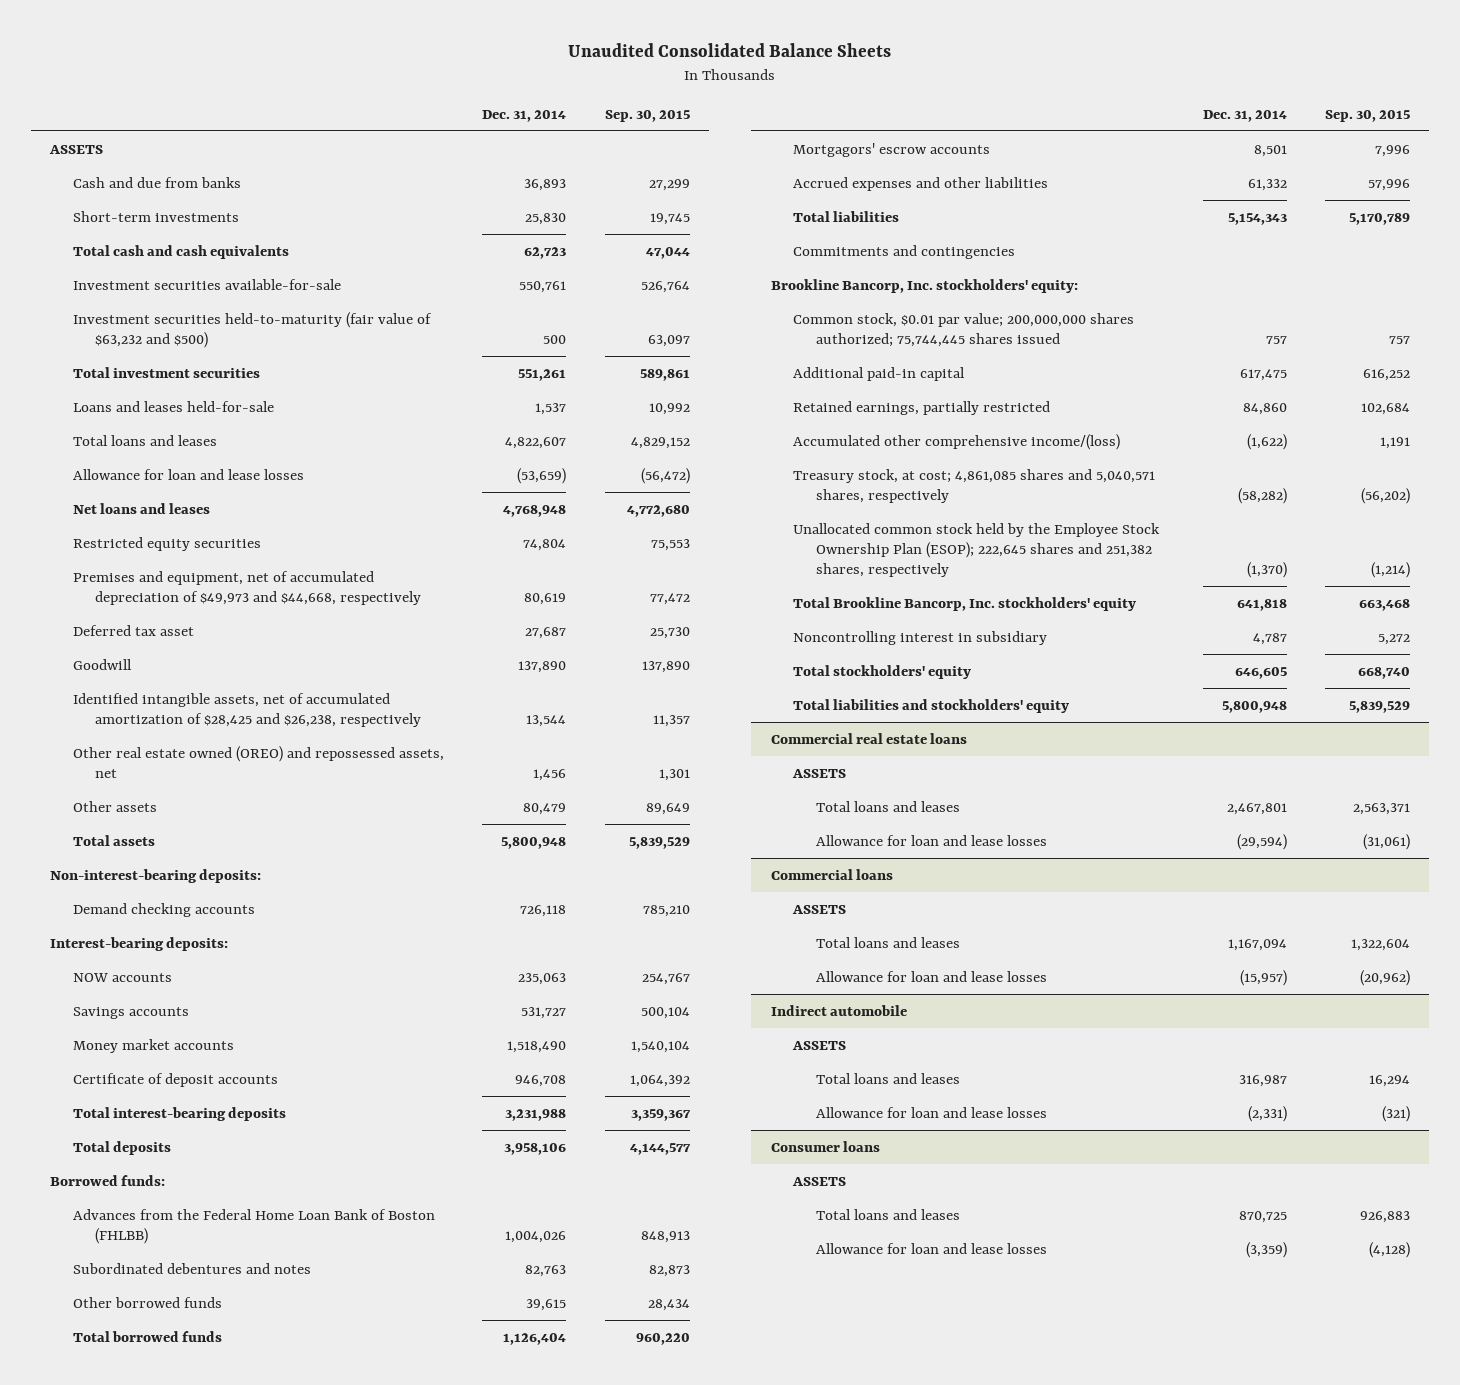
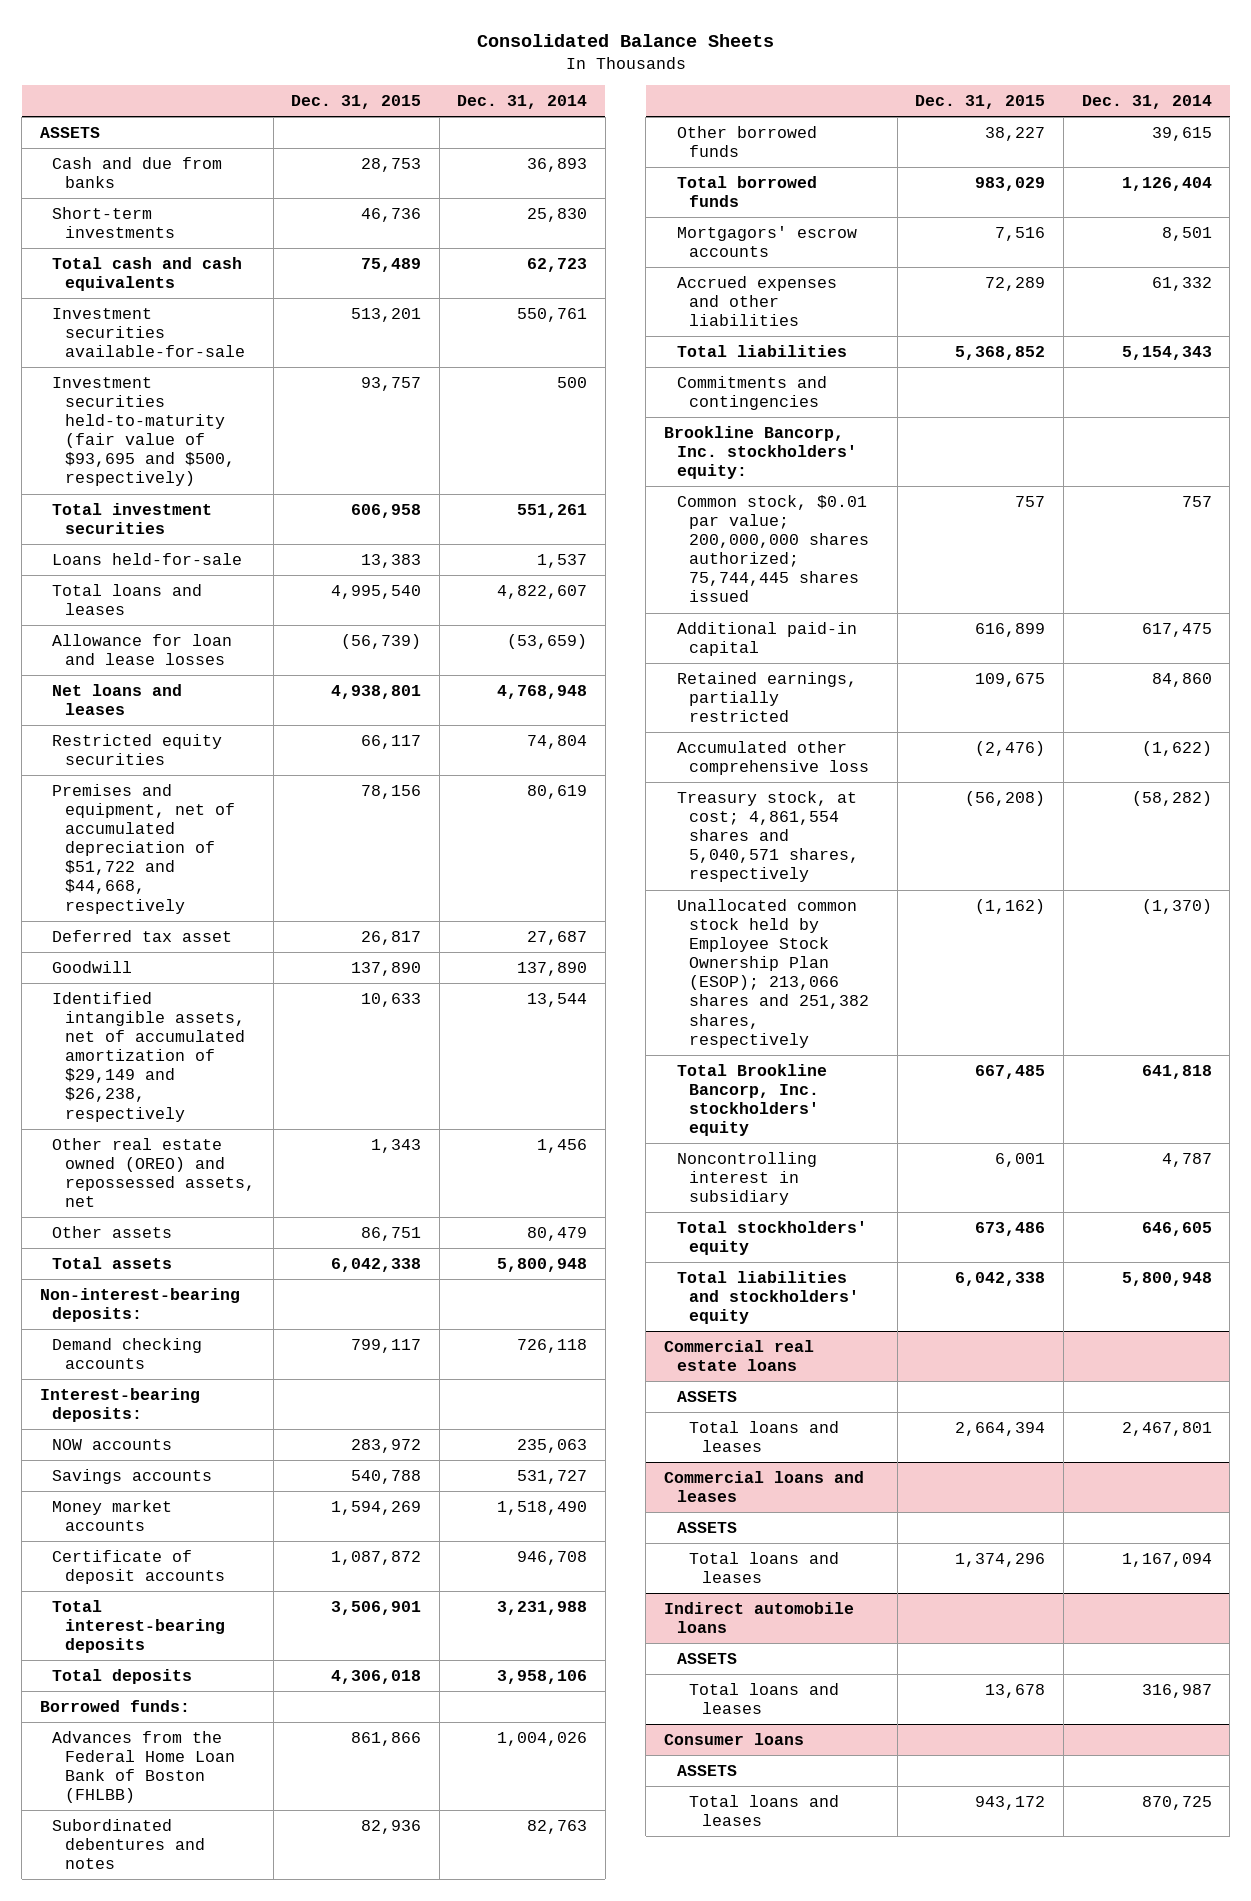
- Unaudited Consolidated Balance Sheets
+ Consolidated Balance Sheets
- | Dec. 31, 2014 | Sep. 30, 2015
+ | Dec. 31, 2015 | Dec. 31, 2014
- Investment securities held-to-maturity (fair value of $63,232 and $500) | 500 | 63,097
+ Investment securities held-to-maturity (fair value of $93,695 and $500, respectively) | 93,757 | 500
- Loans and leases held-for-sale | 1,537 | 10,992
+ Loans held-for-sale | 13,383 | 1,537
- Premises and equipment, net of accumulated depreciation of $49,973 and $44,668, respectively | 80,619 | 77,472
+ Premises and equipment, net of accumulated depreciation of $51,722 and $44,668, respectively | 78,156 | 80,619
- Identified intangible assets, net of accumulated amortization of $28,425 and $26,238, respectively | 13,544 | 11,357
+ Identified intangible assets, net of accumulated amortization of $29,149 and $26,238, respectively | 10,633 | 13,544
- Accumulated other comprehensive income/(loss) | (1,622) | 1,191
- Treasury stock, at cost; 4,861,085 shares and 5,040,571 shares, respectively | (58,282) | (56,202)
- Unallocated common stock held by the Employee Stock Ownership Plan (ESOP); 222,645 shares and 251,382 shares, respectively | (1,370) | (1,214)
+ Accumulated other comprehensive loss | (2,476) | (1,622)
+ Treasury stock, at cost; 4,861,554 shares and 5,040,571 shares, respectively | (56,208) | (58,282)
+ Unallocated common stock held by Employee Stock Ownership Plan (ESOP); 213,066 shares and 251,382 shares, respectively | (1,162) | (1,370)
@ Commercial real estate loans
- Allowance for loan and lease losses | (29,594) | (31,061)
- Commercial loans
+ Commercial loans and leases
- Allowance for loan and lease losses | (15,957) | (20,962)
- Indirect automobile
+ Indirect automobile loans
- Allowance for loan and lease losses | (2,331) | (321)
@ Consumer loans
- Allowance for loan and lease losses | (3,359) | (4,128)

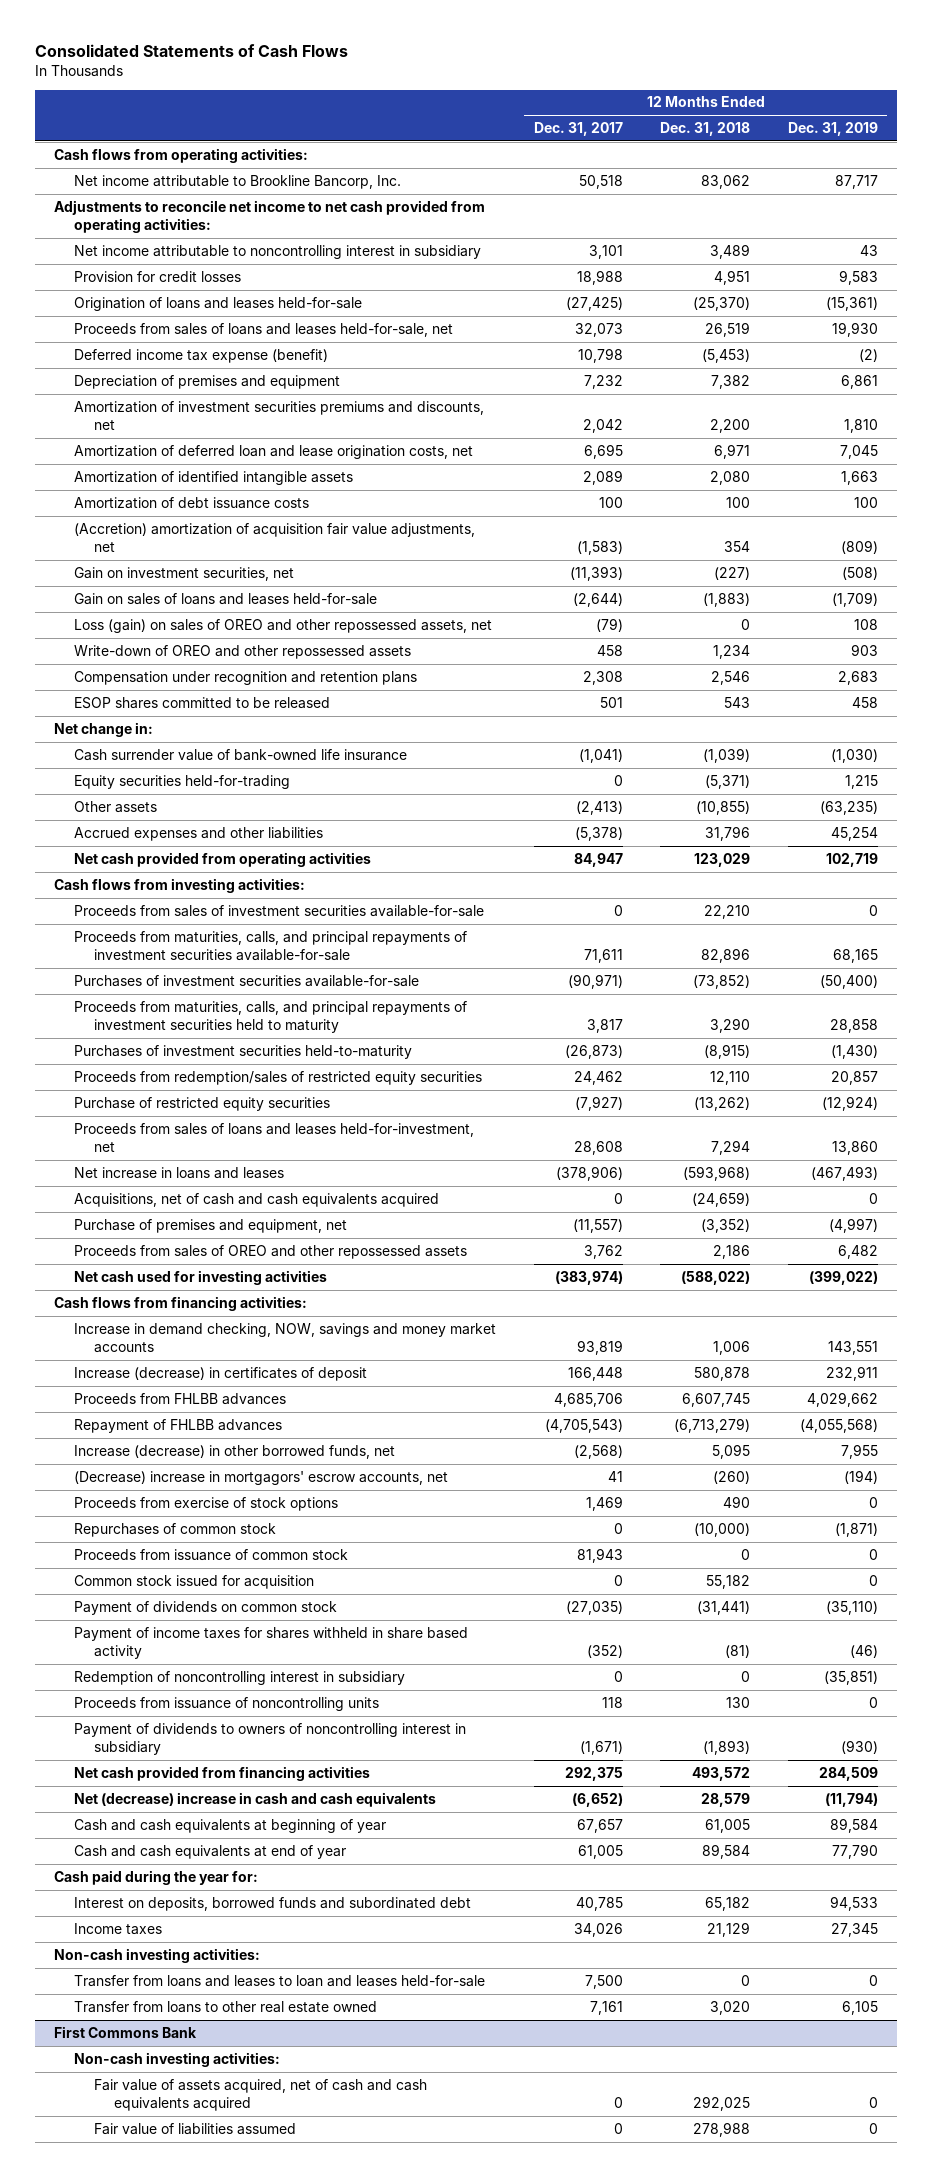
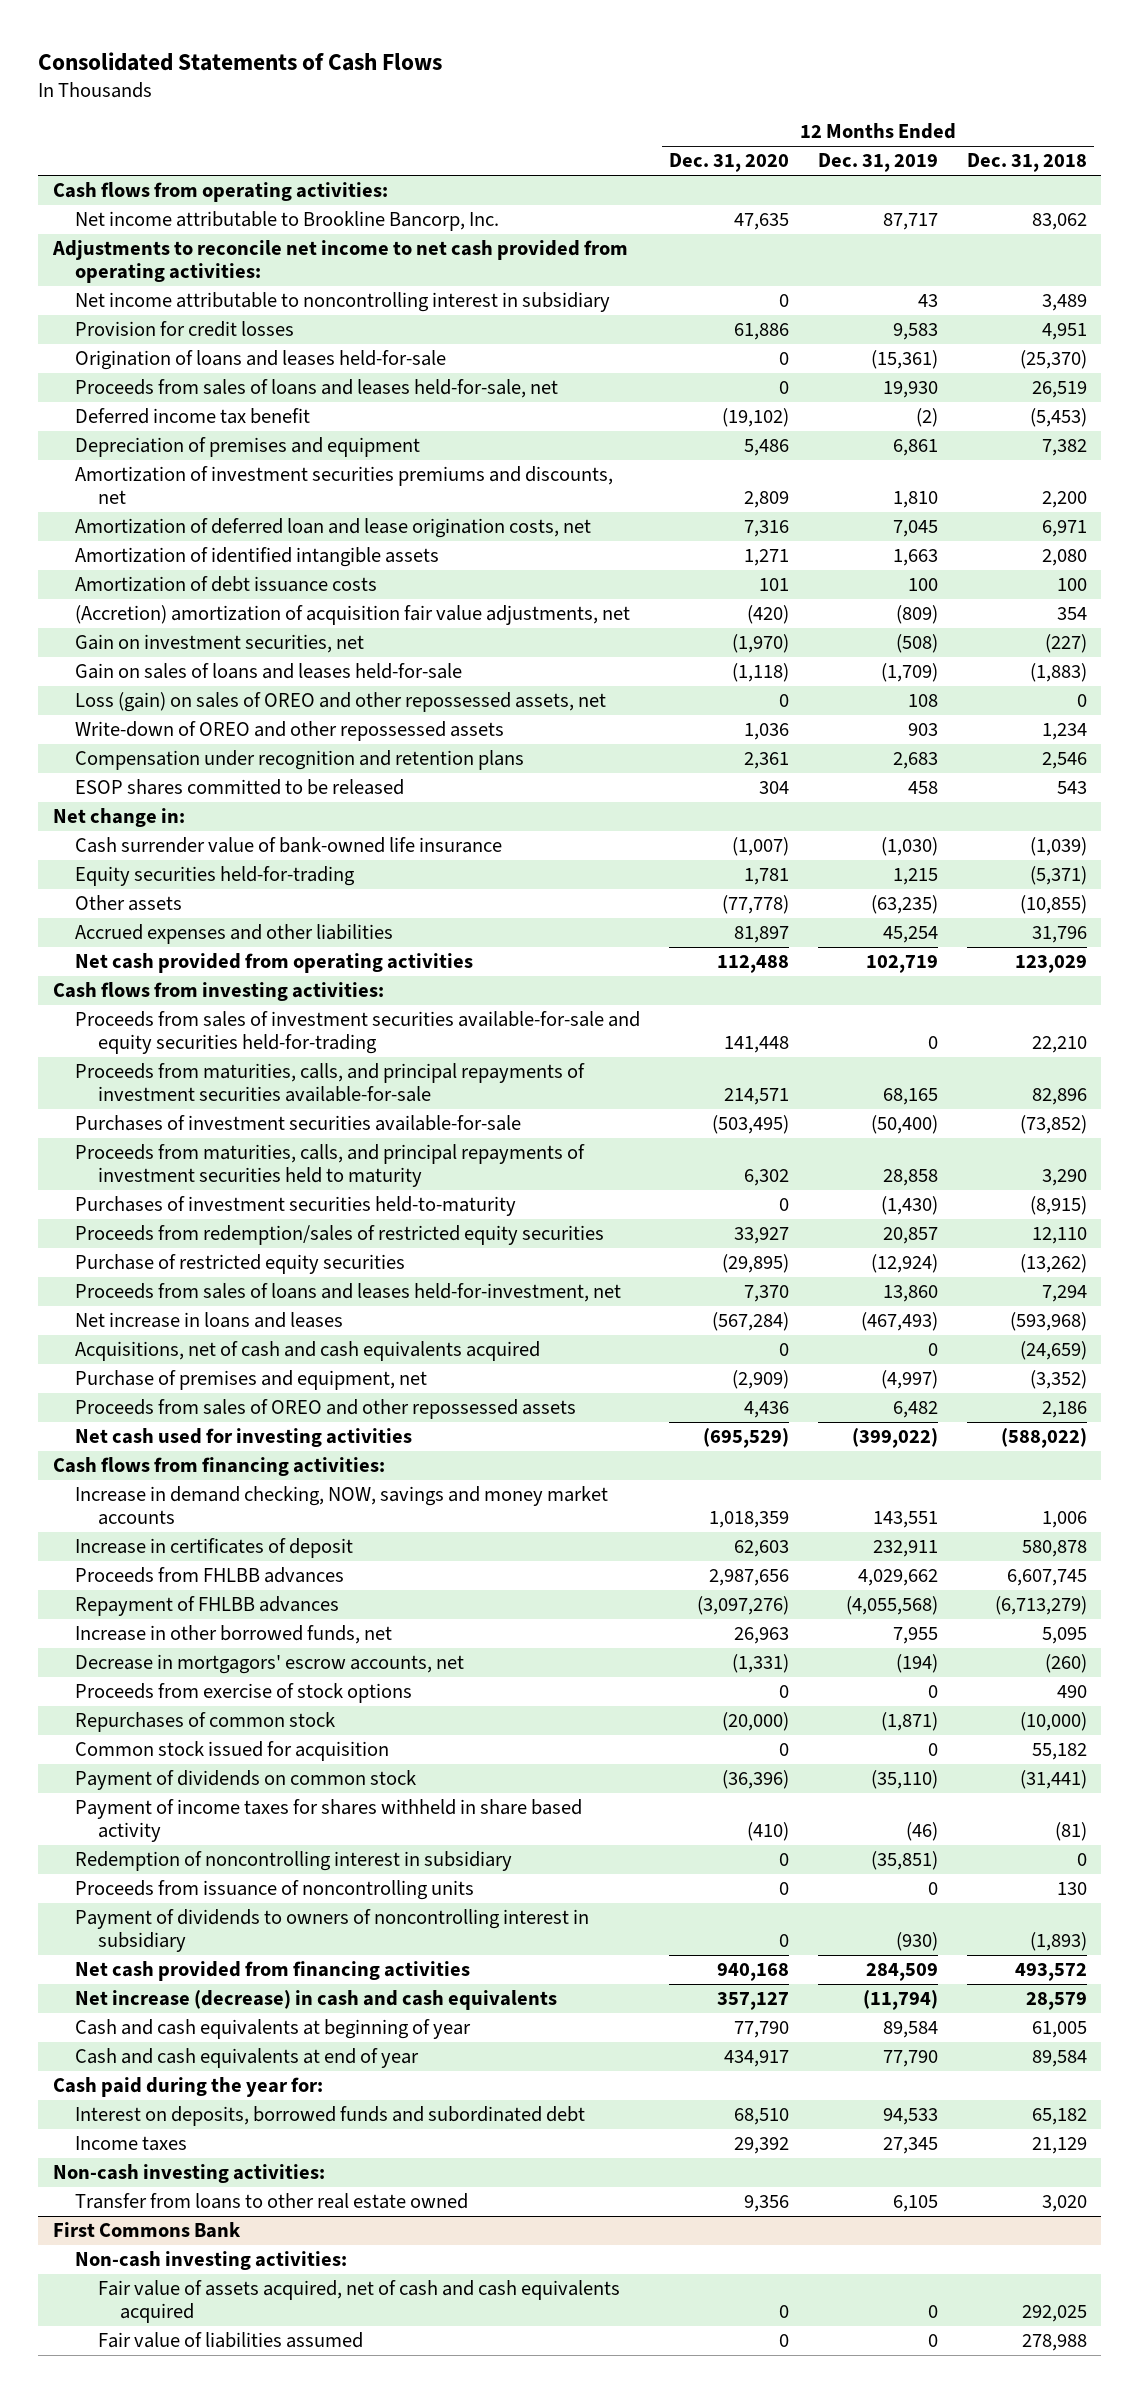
- | 12 Months Ended Dec. 31, 2017 | 12 Months Ended Dec. 31, 2018 | 12 Months Ended Dec. 31, 2019
+ | 12 Months Ended Dec. 31, 2020 | 12 Months Ended Dec. 31, 2019 | 12 Months Ended Dec. 31, 2018
- Deferred income tax expense (benefit) | 10,798 | (5,453) | (2)
+ Deferred income tax benefit | (19,102) | (2) | (5,453)
- Proceeds from sales of investment securities available-for-sale | 0 | 22,210 | 0
+ Proceeds from sales of investment securities available-for-sale and equity securities held-for-trading | 141,448 | 0 | 22,210
- Increase (decrease) in certificates of deposit | 166,448 | 580,878 | 232,911
+ Increase in certificates of deposit | 62,603 | 232,911 | 580,878
- Increase (decrease) in other borrowed funds, net | (2,568) | 5,095 | 7,955
- (Decrease) increase in mortgagors' escrow accounts, net | 41 | (260) | (194)
+ Increase in other borrowed funds, net | 26,963 | 7,955 | 5,095
+ Decrease in mortgagors' escrow accounts, net | (1,331) | (194) | (260)
- Proceeds from issuance of common stock | 81,943 | 0 | 0
- Net (decrease) increase in cash and cash equivalents | (6,652) | 28,579 | (11,794)
+ Net increase (decrease) in cash and cash equivalents | 357,127 | (11,794) | 28,579
- Transfer from loans and leases to loan and leases held-for-sale | 7,500 | 0 | 0

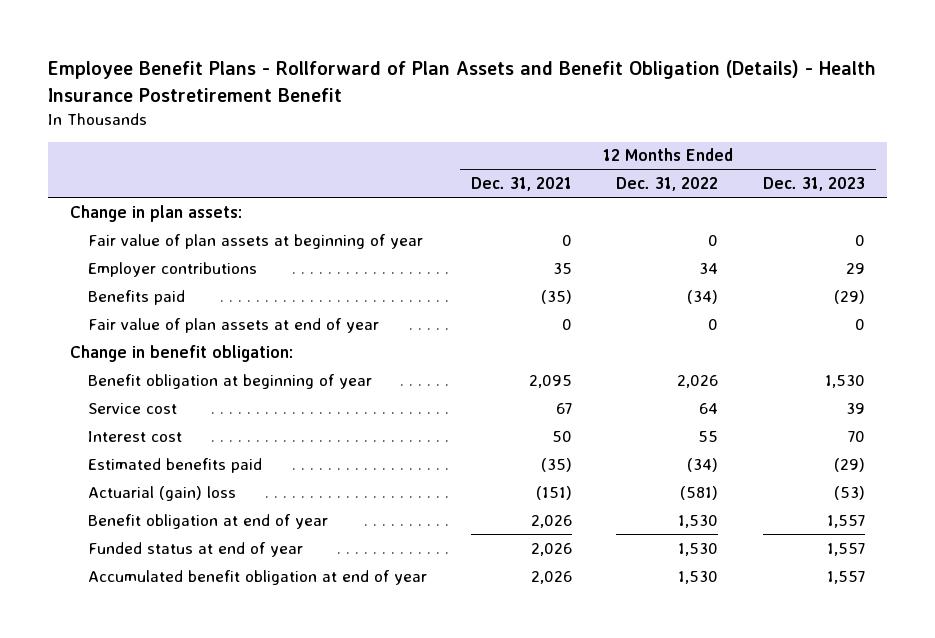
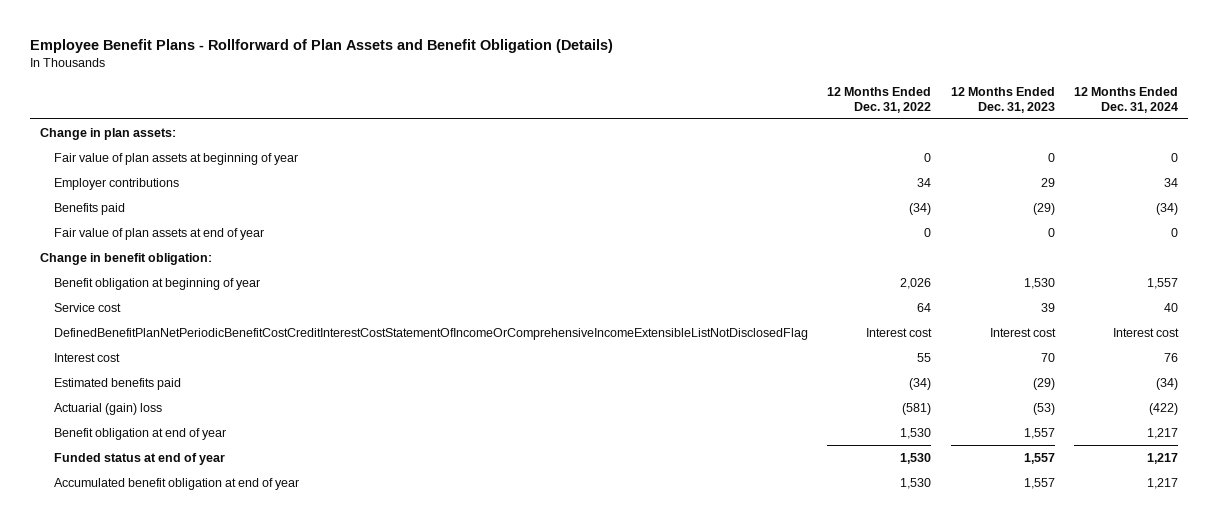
- Employee Benefit Plans - Rollforward of Plan Assets and Benefit Obligation (Details) - Health Insurance Postretirement Benefit
+ Employee Benefit Plans - Rollforward of Plan Assets and Benefit Obligation (Details)
- | 12 Months Ended Dec. 31, 2021 | 12 Months Ended Dec. 31, 2022 | 12 Months Ended Dec. 31, 2023
+ | 12 Months Ended Dec. 31, 2022 | 12 Months Ended Dec. 31, 2023 | 12 Months Ended Dec. 31, 2024
+ DefinedBenefitPlanNetPeriodicBenefitCostCreditInterestCostStatementOfIncomeOrComprehensiveIncomeExtensibleListNotDisclosedFlag | Interest cost | Interest cost | Interest cost

